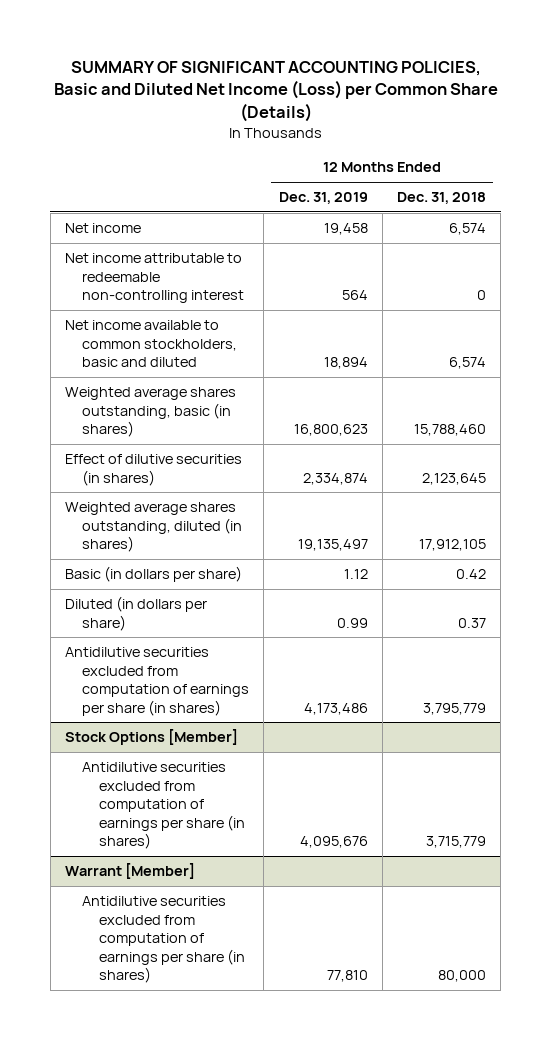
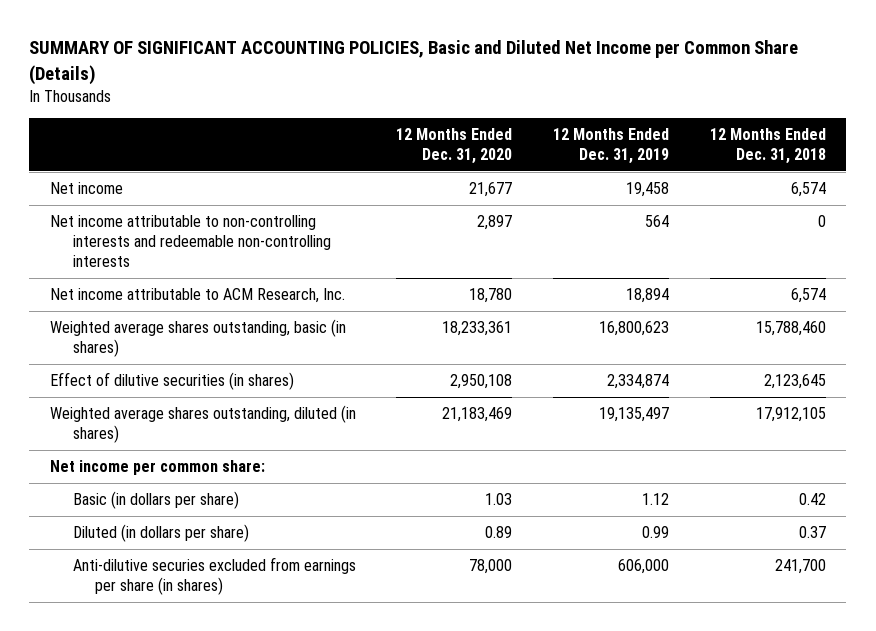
- SUMMARY OF SIGNIFICANT ACCOUNTING POLICIES, Basic and Diluted Net Income (Loss) per Common Share (Details)
+ SUMMARY OF SIGNIFICANT ACCOUNTING POLICIES, Basic and Diluted Net Income per Common Share (Details)
- | 12 Months Ended Dec. 31, 2019 | 12 Months Ended Dec. 31, 2018
+ | 12 Months Ended Dec. 31, 2020 | 12 Months Ended Dec. 31, 2019 | 12 Months Ended Dec. 31, 2018
- Net income attributable to redeemable non-controlling interest | 564 | 0
- Net income available to common stockholders, basic and diluted | 18,894 | 6,574
+ Net income attributable to non-controlling interests and redeemable non-controlling interests | 2,897 | 564 | 0
+ Net income attributable to ACM Research, Inc. | 18,780 | 18,894 | 6,574
+ Net income per common share:
- Antidilutive securities excluded from computation of earnings per share (in shares) | 4,173,486 | 3,795,779
- Stock Options [Member]
- Antidilutive securities excluded from computation of earnings per share (in shares) | 4,095,676 | 3,715,779
- Warrant [Member]
- Antidilutive securities excluded from computation of earnings per share (in shares) | 77,810 | 80,000
+ Anti-dilutive securies excluded from earnings per share (in shares) | 78,000 | 606,000 | 241,700

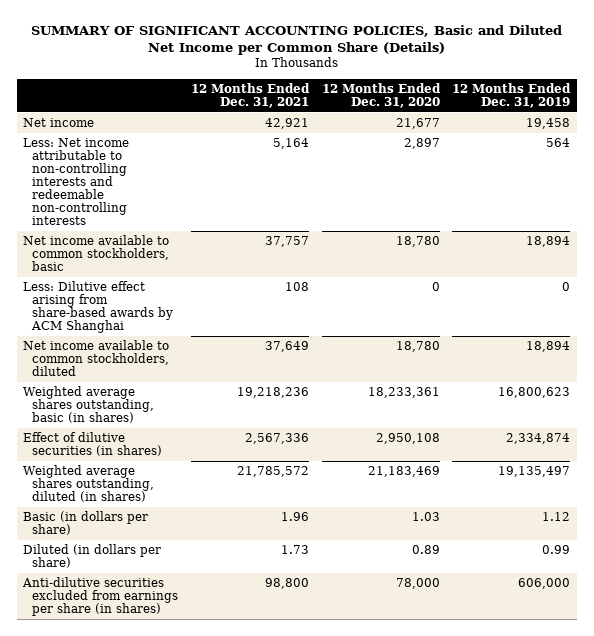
- | 12 Months Ended Dec. 31, 2020 | 12 Months Ended Dec. 31, 2019 | 12 Months Ended Dec. 31, 2018
+ | 12 Months Ended Dec. 31, 2021 | 12 Months Ended Dec. 31, 2020 | 12 Months Ended Dec. 31, 2019
- Net income attributable to non-controlling interests and redeemable non-controlling interests | 2,897 | 564 | 0
- Net income attributable to ACM Research, Inc. | 18,780 | 18,894 | 6,574
+ Less: Net income attributable to non-controlling interests and redeemable non-controlling interests | 5,164 | 2,897 | 564
+ Net income available to common stockholders, basic | 37,757 | 18,780 | 18,894
+ Less: Dilutive effect arising from share-based awards by ACM Shanghai | 108 | 0 | 0
+ Net income available to common stockholders, diluted | 37,649 | 18,780 | 18,894
- Net income per common share:
- Anti-dilutive securies excluded from earnings per share (in shares) | 78,000 | 606,000 | 241,700
+ Anti-dilutive securities excluded from earnings per share (in shares) | 98,800 | 78,000 | 606,000

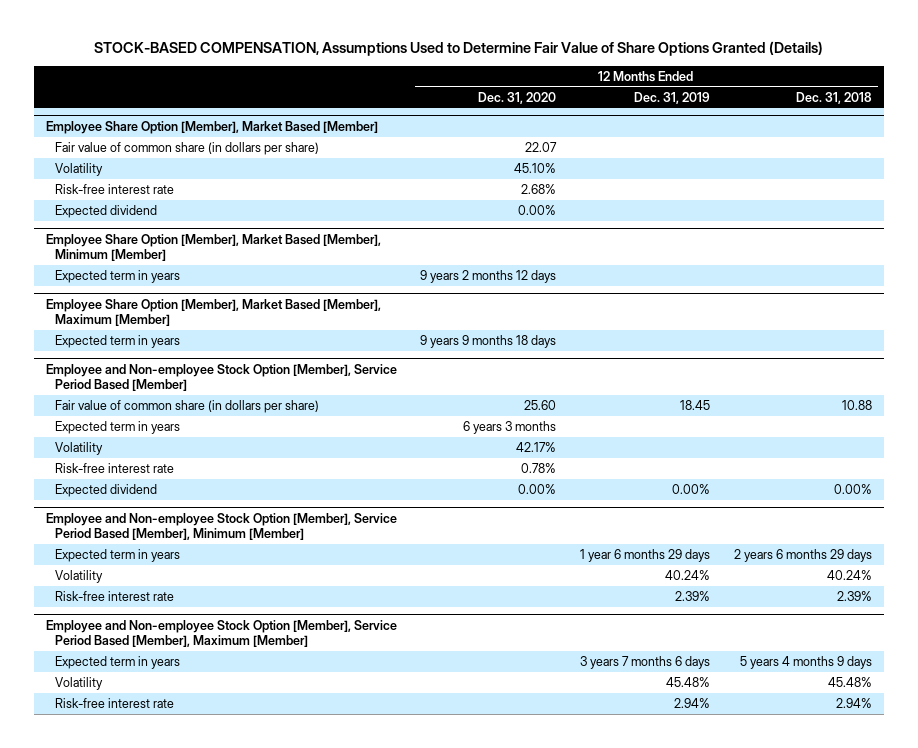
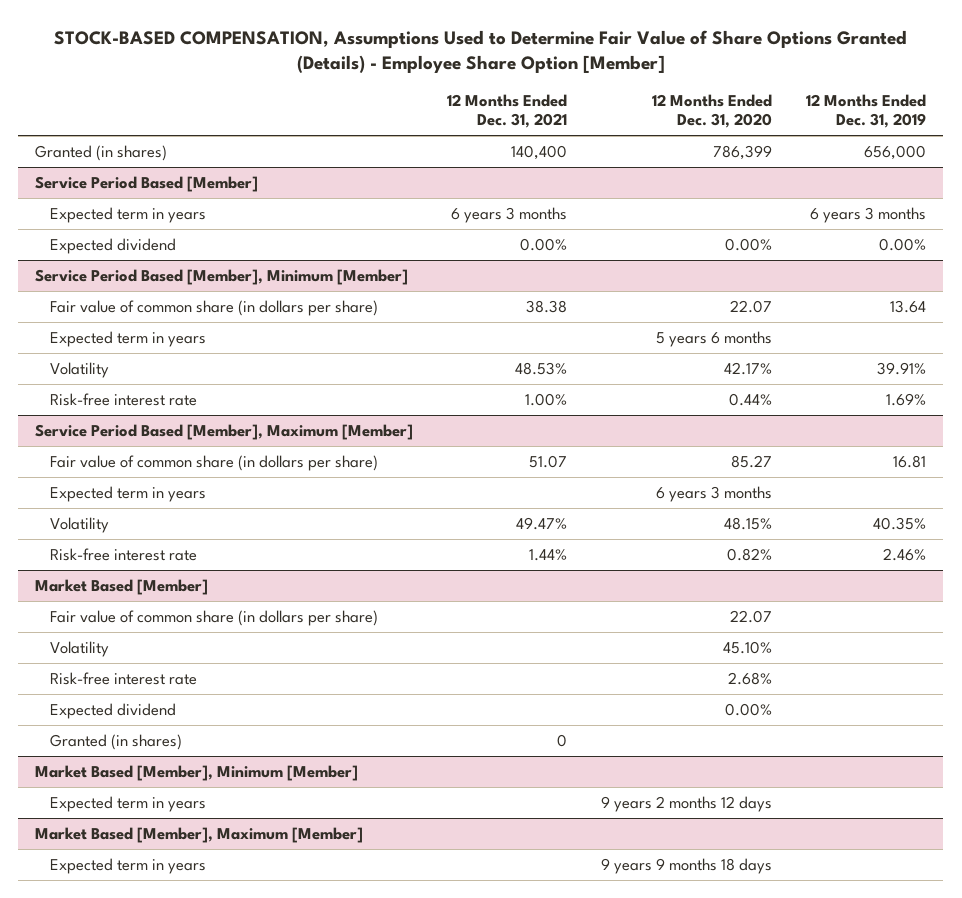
- STOCK-BASED COMPENSATION, Assumptions Used to Determine Fair Value of Share Options Granted (Details)
+ STOCK-BASED COMPENSATION, Assumptions Used to Determine Fair Value of Share Options Granted (Details) - Employee Share Option [Member]
- | 12 Months Ended Dec. 31, 2020 | 12 Months Ended Dec. 31, 2019 | 12 Months Ended Dec. 31, 2018
+ | 12 Months Ended Dec. 31, 2021 | 12 Months Ended Dec. 31, 2020 | 12 Months Ended Dec. 31, 2019
- Employee Share Option [Member], Market Based [Member]
+ Granted (in shares) | 140,400 | 786,399 | 656,000
+ Service Period Based [Member]
+ Expected term in years | 6 years 3 months | | 6 years 3 months
+ Expected dividend | 0.00% | 0.00% | 0.00%
+ Service Period Based [Member], Minimum [Member]
+ Fair value of common share (in dollars per share) | 38.38 | 22.07 | 13.64
+ Expected term in years | | 5 years 6 months |
+ Volatility | 48.53% | 42.17% | 39.91%
+ Risk-free interest rate | 1.00% | 0.44% | 1.69%
+ Service Period Based [Member], Maximum [Member]
+ Fair value of common share (in dollars per share) | 51.07 | 85.27 | 16.81
+ Expected term in years | | 6 years 3 months |
+ Volatility | 49.47% | 48.15% | 40.35%
+ Risk-free interest rate | 1.44% | 0.82% | 2.46%
+ Market Based [Member]
- Employee Share Option [Member], Market Based [Member], Minimum [Member]
+ Granted (in shares) | 0 | |
+ Market Based [Member], Minimum [Member]
- Employee Share Option [Member], Market Based [Member], Maximum [Member]
+ Market Based [Member], Maximum [Member]
- Employee and Non-employee Stock Option [Member], Service Period Based [Member]
- Fair value of common share (in dollars per share) | 25.60 | 18.45 | 10.88
- Expected term in years | 6 years 3 months | |
- Volatility | 42.17% | |
- Risk-free interest rate | 0.78% | |
- Expected dividend | 0.00% | 0.00% | 0.00%
- Employee and Non-employee Stock Option [Member], Service Period Based [Member], Minimum [Member]
- Expected term in years | | 1 year 6 months 29 days | 2 years 6 months 29 days
- Volatility | | 40.24% | 40.24%
- Risk-free interest rate | | 2.39% | 2.39%
- Employee and Non-employee Stock Option [Member], Service Period Based [Member], Maximum [Member]
- Expected term in years | | 3 years 7 months 6 days | 5 years 4 months 9 days
- Volatility | | 45.48% | 45.48%
- Risk-free interest rate | | 2.94% | 2.94%

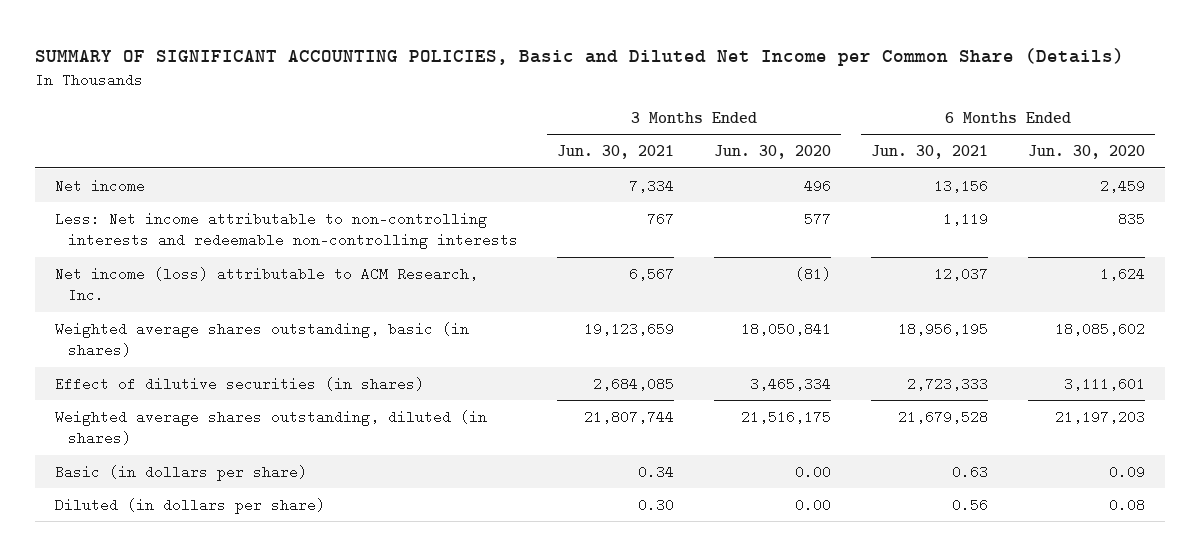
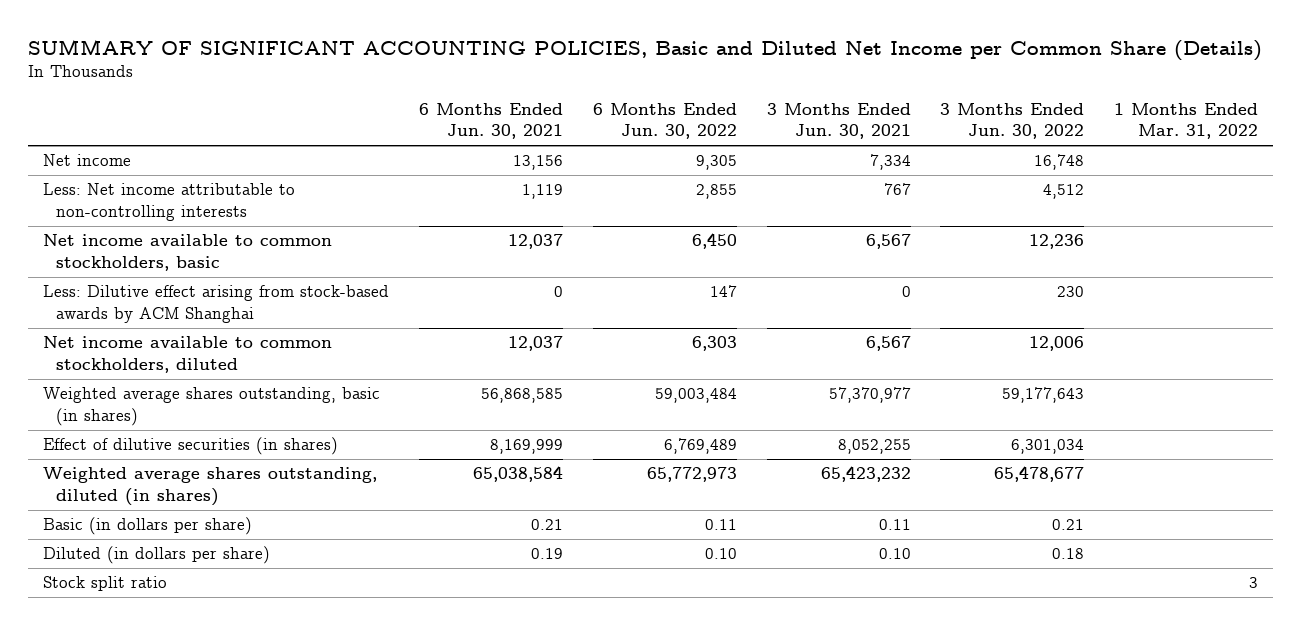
- | 3 Months Ended Jun. 30, 2021 | 3 Months Ended Jun. 30, 2020 | 6 Months Ended Jun. 30, 2021 | 6 Months Ended Jun. 30, 2020
+ | 6 Months Ended Jun. 30, 2021 | 6 Months Ended Jun. 30, 2022 | 3 Months Ended Jun. 30, 2021 | 3 Months Ended Jun. 30, 2022 | 1 Months Ended Mar. 31, 2022
- Less: Net income attributable to non-controlling interests and redeemable non-controlling interests | 767 | 577 | 1,119 | 835
- Net income (loss) attributable to ACM Research, Inc. | 6,567 | (81) | 12,037 | 1,624
- Weighted average shares outstanding, basic (in shares) | 19,123,659 | 18,050,841 | 18,956,195 | 18,085,602
- Effect of dilutive securities (in shares) | 2,684,085 | 3,465,334 | 2,723,333 | 3,111,601
- Weighted average shares outstanding, diluted (in shares) | 21,807,744 | 21,516,175 | 21,679,528 | 21,197,203
- Basic (in dollars per share) | 0.34 | 0.00 | 0.63 | 0.09
- Diluted (in dollars per share) | 0.30 | 0.00 | 0.56 | 0.08
+ Less: Net income attributable to non-controlling interests | 1,119 | 2,855 | 767 | 4,512 |
+ Net income available to common stockholders, basic | 12,037 | 6,450 | 6,567 | 12,236 |
+ Less: Dilutive effect arising from stock-based awards by ACM Shanghai | 0 | 147 | 0 | 230 |
+ Net income available to common stockholders, diluted | 12,037 | 6,303 | 6,567 | 12,006 |
+ Weighted average shares outstanding, basic (in shares) | 56,868,585 | 59,003,484 | 57,370,977 | 59,177,643 |
+ Effect of dilutive securities (in shares) | 8,169,999 | 6,769,489 | 8,052,255 | 6,301,034 |
+ Weighted average shares outstanding, diluted (in shares) | 65,038,584 | 65,772,973 | 65,423,232 | 65,478,677 |
+ Basic (in dollars per share) | 0.21 | 0.11 | 0.11 | 0.21 |
+ Diluted (in dollars per share) | 0.19 | 0.10 | 0.10 | 0.18 |
+ Stock split ratio | | | | | 3

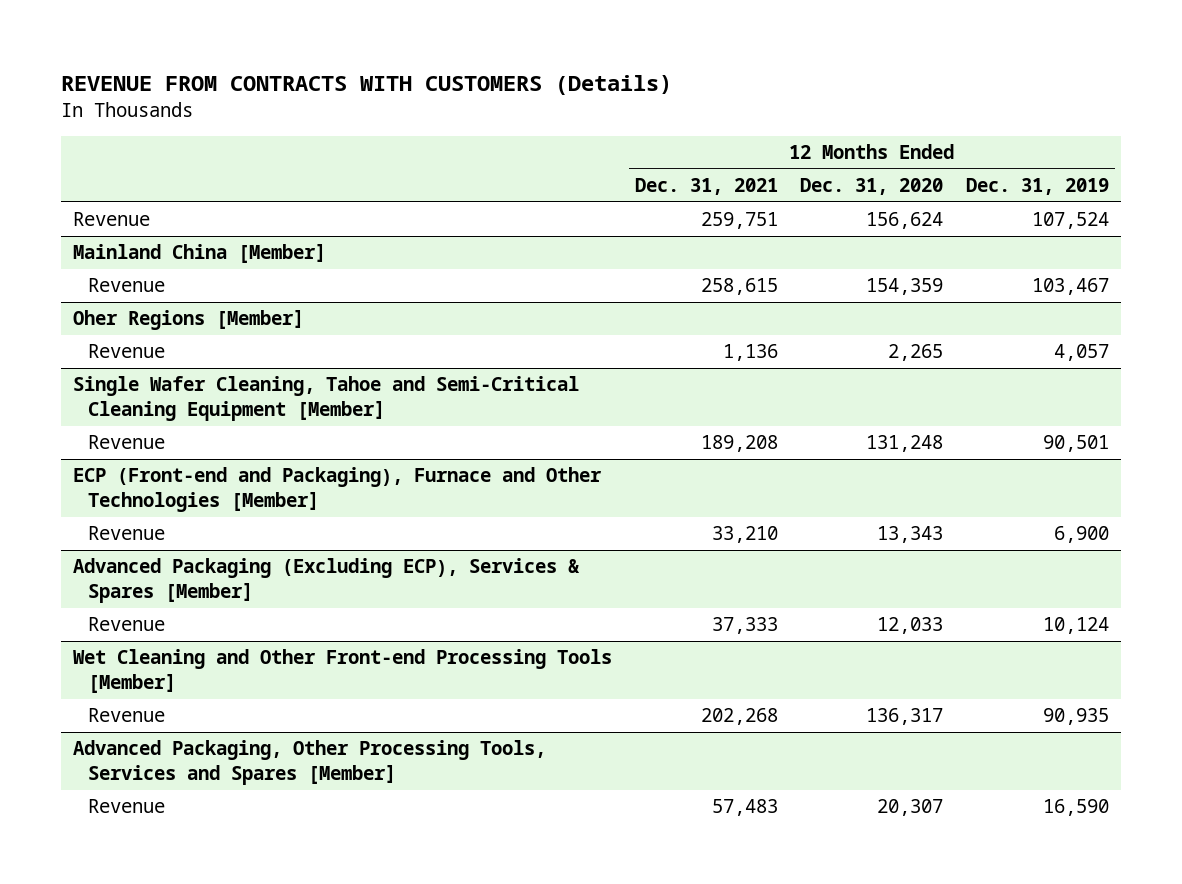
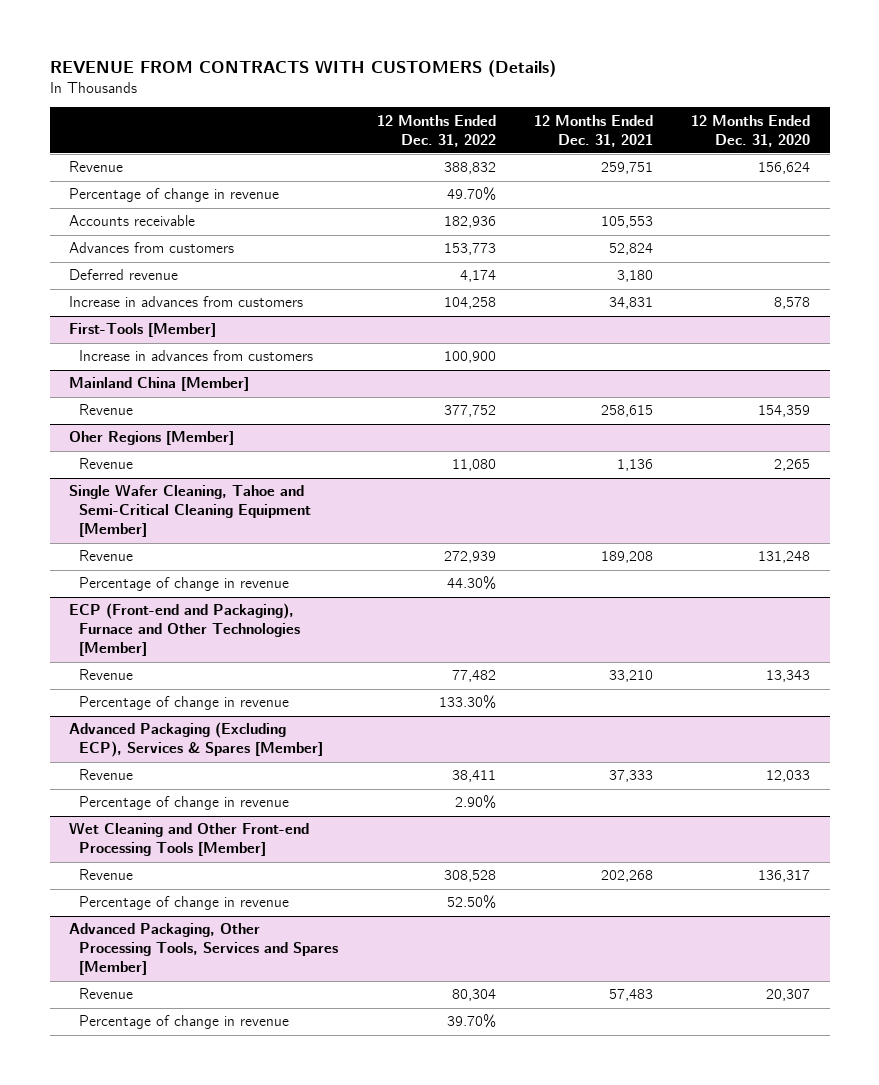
- | 12 Months Ended Dec. 31, 2021 | 12 Months Ended Dec. 31, 2020 | 12 Months Ended Dec. 31, 2019
+ | 12 Months Ended Dec. 31, 2022 | 12 Months Ended Dec. 31, 2021 | 12 Months Ended Dec. 31, 2020
+ Percentage of change in revenue | 49.70% | |
+ Accounts receivable | 182,936 | 105,553 |
+ Advances from customers | 153,773 | 52,824 |
+ Deferred revenue | 4,174 | 3,180 |
+ Increase in advances from customers | 104,258 | 34,831 | 8,578
+ First-Tools [Member]
+ Increase in advances from customers | 100,900 | |
@ Single Wafer Cleaning, Tahoe and Semi-Critical Cleaning Equipment [Member]
+ Percentage of change in revenue | 44.30% | |
@ ECP (Front-end and Packaging), Furnace and Other Technologies [Member]
+ Percentage of change in revenue | 133.30% | |
@ Advanced Packaging (Excluding ECP), Services & Spares [Member]
+ Percentage of change in revenue | 2.90% | |
@ Wet Cleaning and Other Front-end Processing Tools [Member]
+ Percentage of change in revenue | 52.50% | |
@ Advanced Packaging, Other Processing Tools, Services and Spares [Member]
+ Percentage of change in revenue | 39.70% | |

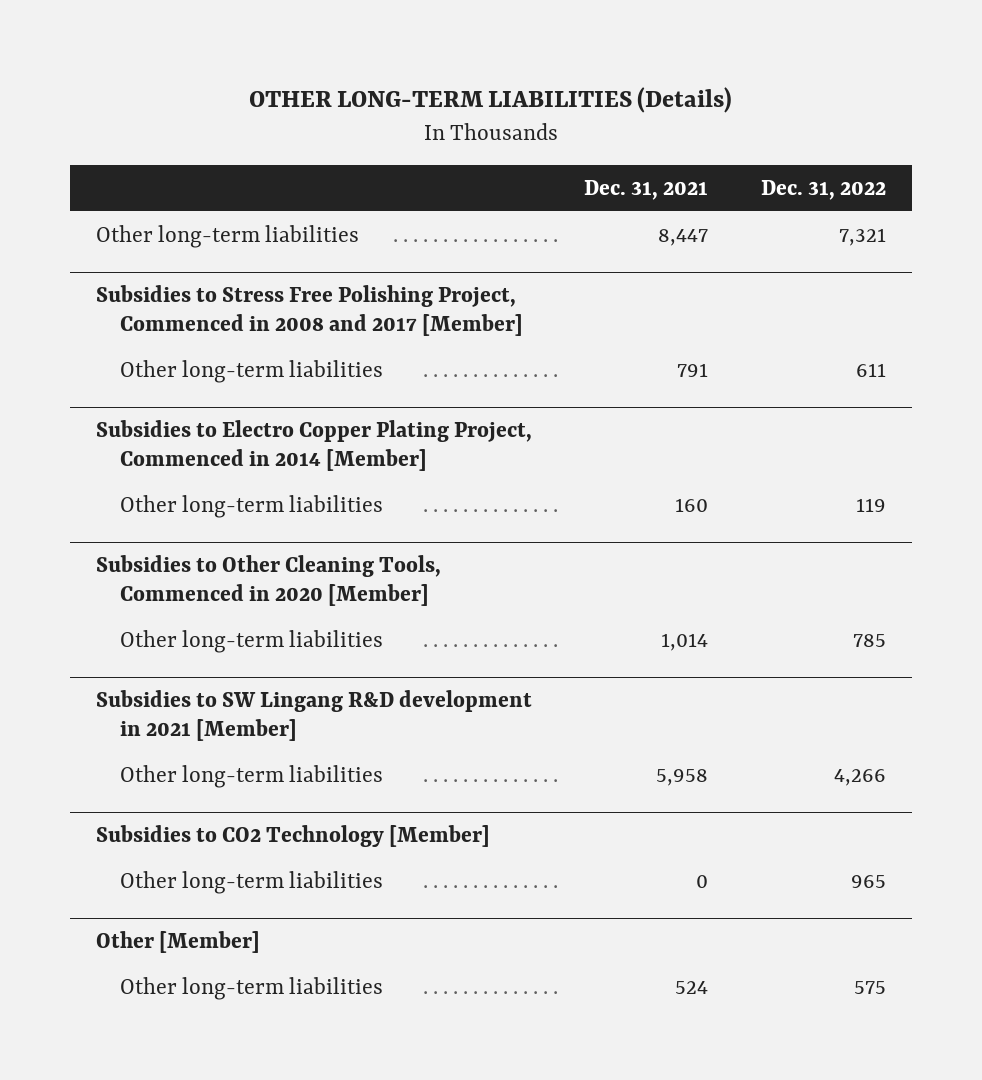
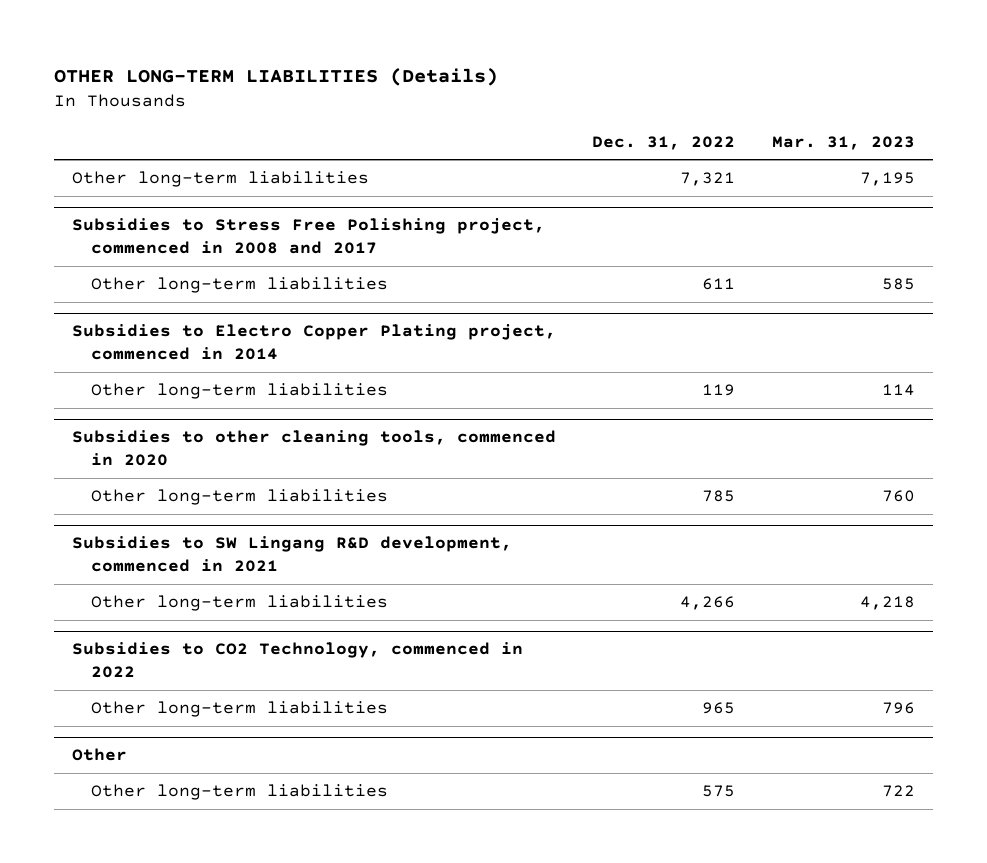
- | Dec. 31, 2021 | Dec. 31, 2022
+ | Dec. 31, 2022 | Mar. 31, 2023
- Subsidies to Stress Free Polishing Project, Commenced in 2008 and 2017 [Member]
+ Subsidies to Stress Free Polishing project, commenced in 2008 and 2017
- Subsidies to Electro Copper Plating Project, Commenced in 2014 [Member]
+ Subsidies to Electro Copper Plating project, commenced in 2014
- Subsidies to Other Cleaning Tools, Commenced in 2020 [Member]
+ Subsidies to other cleaning tools, commenced in 2020
- Subsidies to SW Lingang R&D development in 2021 [Member]
+ Subsidies to SW Lingang R&D development, commenced in 2021
- Subsidies to CO2 Technology [Member]
+ Subsidies to CO2 Technology, commenced in 2022
- Other [Member]
+ Other

